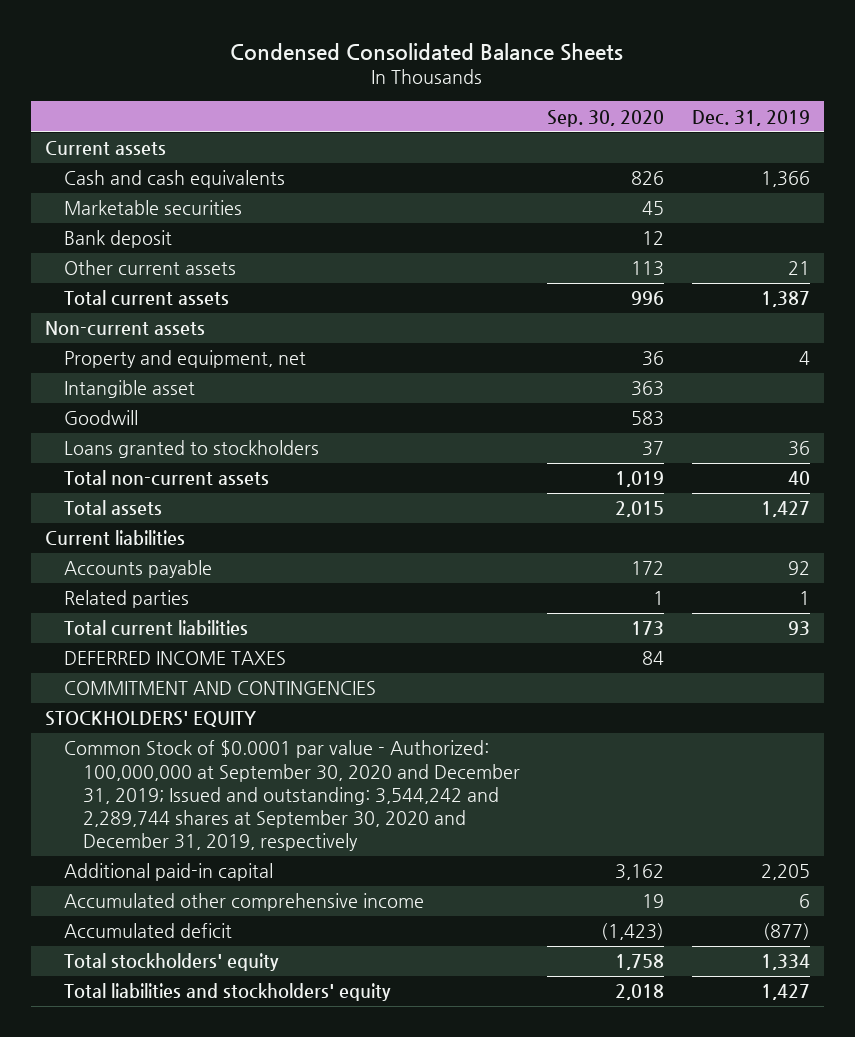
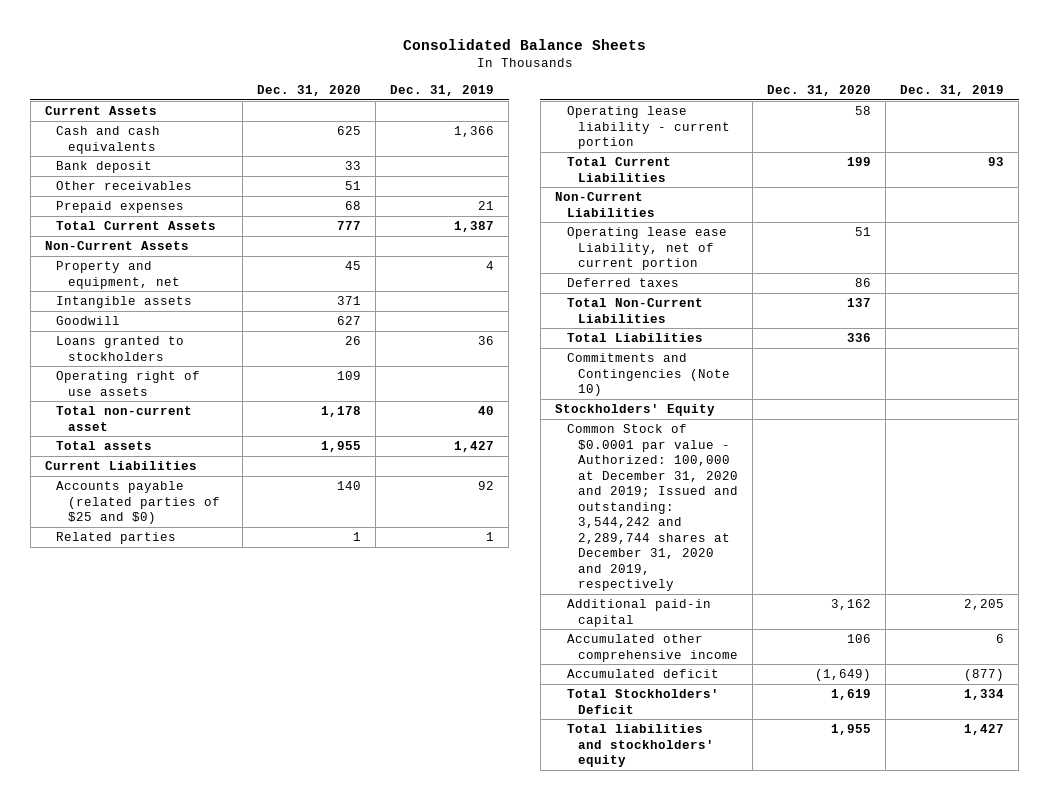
- Condensed Consolidated Balance Sheets
+ Consolidated Balance Sheets
- | Sep. 30, 2020 | Dec. 31, 2019
+ | Dec. 31, 2020 | Dec. 31, 2019
- Current assets
+ Current Assets
- Marketable securities | 45 |
- Other current assets | 113 | 21
- Total current assets | 996 | 1,387
- Non-current assets
+ Other receivables | 51 |
+ Prepaid expenses | 68 | 21
+ Total Current Assets | 777 | 1,387
+ Non-Current Assets
- Intangible asset | 363 |
+ Intangible assets | 371 |
- Total non-current assets | 1,019 | 40
+ Operating right of use assets | 109 |
+ Total non-current asset | 1,178 | 40
- Current liabilities
- Accounts payable | 172 | 92
+ Current Liabilities
+ Accounts payable (related parties of $25 and $0) | 140 | 92
- Total current liabilities | 173 | 93
- DEFERRED INCOME TAXES | 84 |
- COMMITMENT AND CONTINGENCIES
- STOCKHOLDERS' EQUITY
- Common Stock of $0.0001 par value - Authorized: 100,000,000 at September 30, 2020 and December 31, 2019; Issued and outstanding: 3,544,242 and 2,289,744 shares at September 30, 2020 and December 31, 2019, respectively
+ Operating lease liability - current portion | 58 |
+ Total Current Liabilities | 199 | 93
+ Non-Current Liabilities
+ Operating lease ease Liability, net of current portion | 51 |
+ Deferred taxes | 86 |
+ Total Non-Current Liabilities | 137 |
+ Total Liabilities | 336 |
+ Commitments and Contingencies (Note 10)
+ Stockholders' Equity
+ Common Stock of $0.0001 par value - Authorized: 100,000 at December 31, 2020 and 2019; Issued and outstanding: 3,544,242 and 2,289,744 shares at December 31, 2020 and 2019, respectively
- Total stockholders' equity | 1,758 | 1,334
+ Total Stockholders' Deficit | 1,619 | 1,334

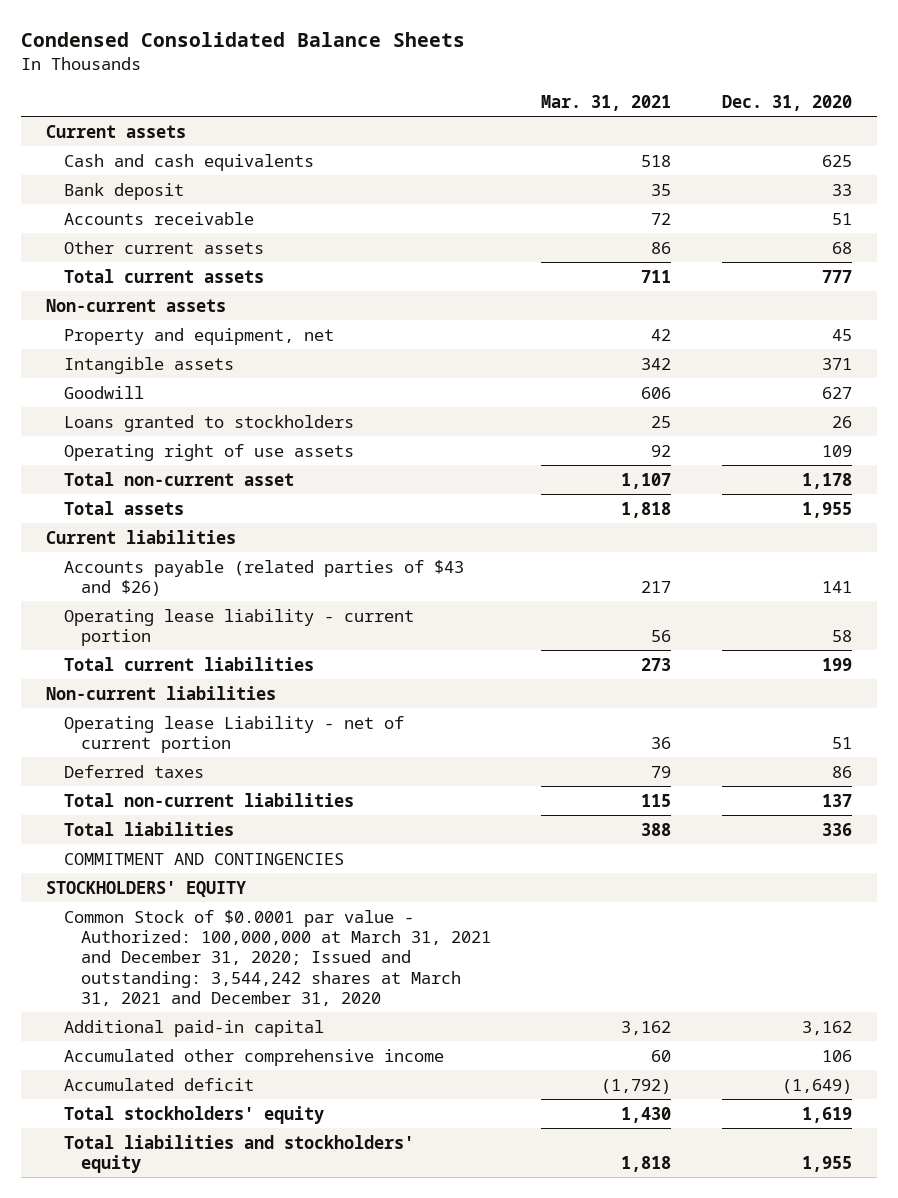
- Consolidated Balance Sheets
+ Condensed Consolidated Balance Sheets
- | Dec. 31, 2020 | Dec. 31, 2019
+ | Mar. 31, 2021 | Dec. 31, 2020
- Current Assets
+ Current assets
- Other receivables | 51 |
- Prepaid expenses | 68 | 21
- Total Current Assets | 777 | 1,387
- Non-Current Assets
+ Accounts receivable | 72 | 51
+ Other current assets | 86 | 68
+ Total current assets | 711 | 777
+ Non-current assets
- Current Liabilities
- Accounts payable (related parties of $25 and $0) | 140 | 92
- Related parties | 1 | 1
+ Current liabilities
+ Accounts payable (related parties of $43 and $26) | 217 | 141
- Total Current Liabilities | 199 | 93
- Non-Current Liabilities
- Operating lease ease Liability, net of current portion | 51 |
+ Total current liabilities | 273 | 199
+ Non-current liabilities
+ Operating lease Liability - net of current portion | 36 | 51
- Total Non-Current Liabilities | 137 |
- Total Liabilities | 336 |
- Commitments and Contingencies (Note 10)
- Stockholders' Equity
- Common Stock of $0.0001 par value - Authorized: 100,000 at December 31, 2020 and 2019; Issued and outstanding: 3,544,242 and 2,289,744 shares at December 31, 2020 and 2019, respectively
+ Total non-current liabilities | 115 | 137
+ Total liabilities | 388 | 336
+ COMMITMENT AND CONTINGENCIES
+ STOCKHOLDERS' EQUITY
+ Common Stock of $0.0001 par value - Authorized: 100,000,000 at March 31, 2021 and December 31, 2020; Issued and outstanding: 3,544,242 shares at March 31, 2021 and December 31, 2020
- Total Stockholders' Deficit | 1,619 | 1,334
+ Total stockholders' equity | 1,430 | 1,619

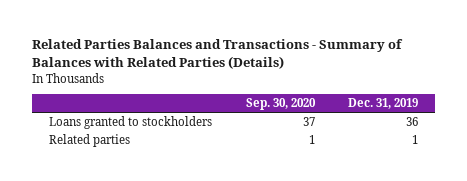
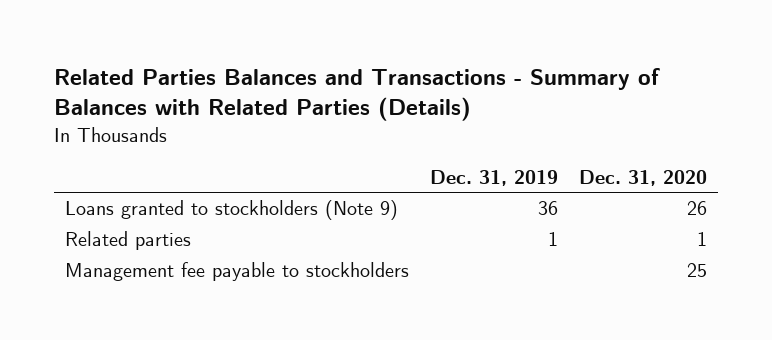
- | Sep. 30, 2020 | Dec. 31, 2019
+ | Dec. 31, 2019 | Dec. 31, 2020
- Loans granted to stockholders | 37 | 36
+ Loans granted to stockholders (Note 9) | 36 | 26
+ Management fee payable to stockholders | | 25

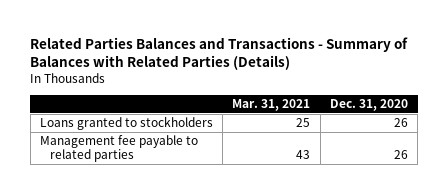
- | Dec. 31, 2019 | Dec. 31, 2020
+ | Mar. 31, 2021 | Dec. 31, 2020
- Loans granted to stockholders (Note 9) | 36 | 26
- Related parties | 1 | 1
- Management fee payable to stockholders | | 25
+ Loans granted to stockholders | 25 | 26
+ Management fee payable to related parties | 43 | 26

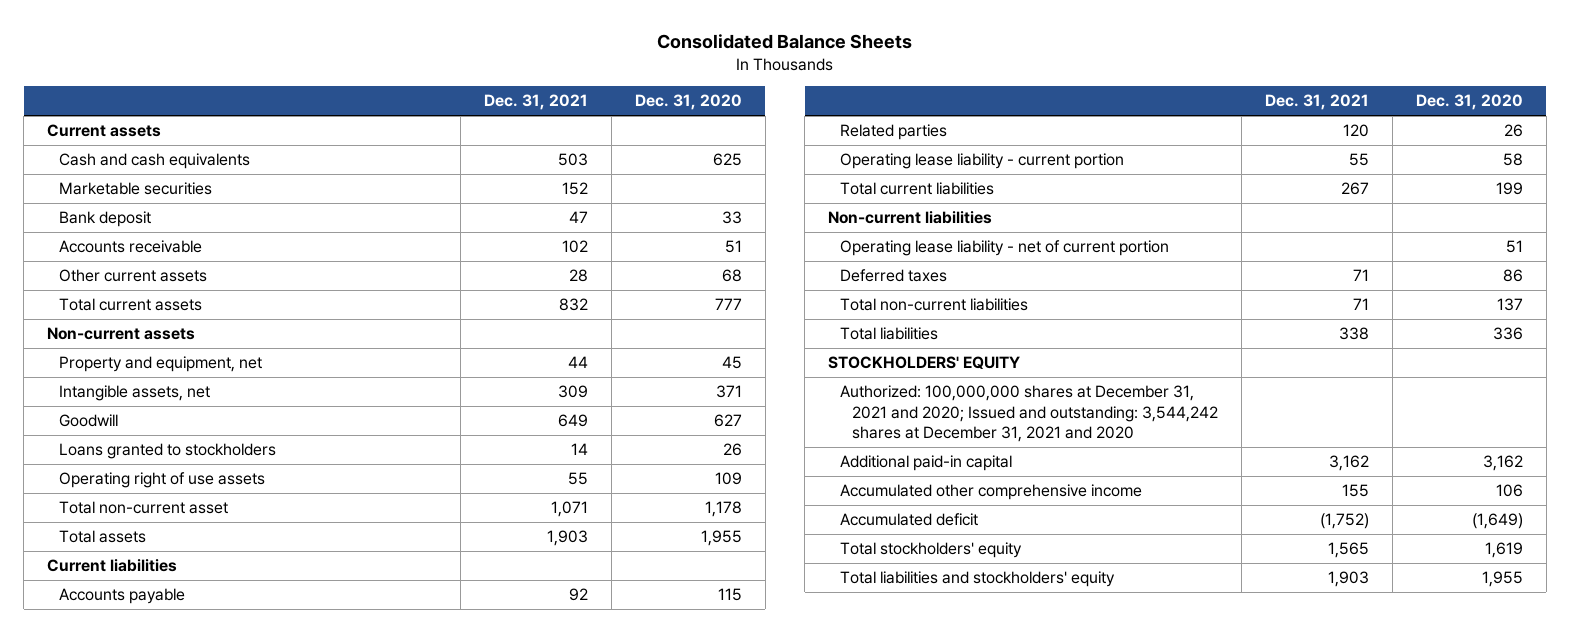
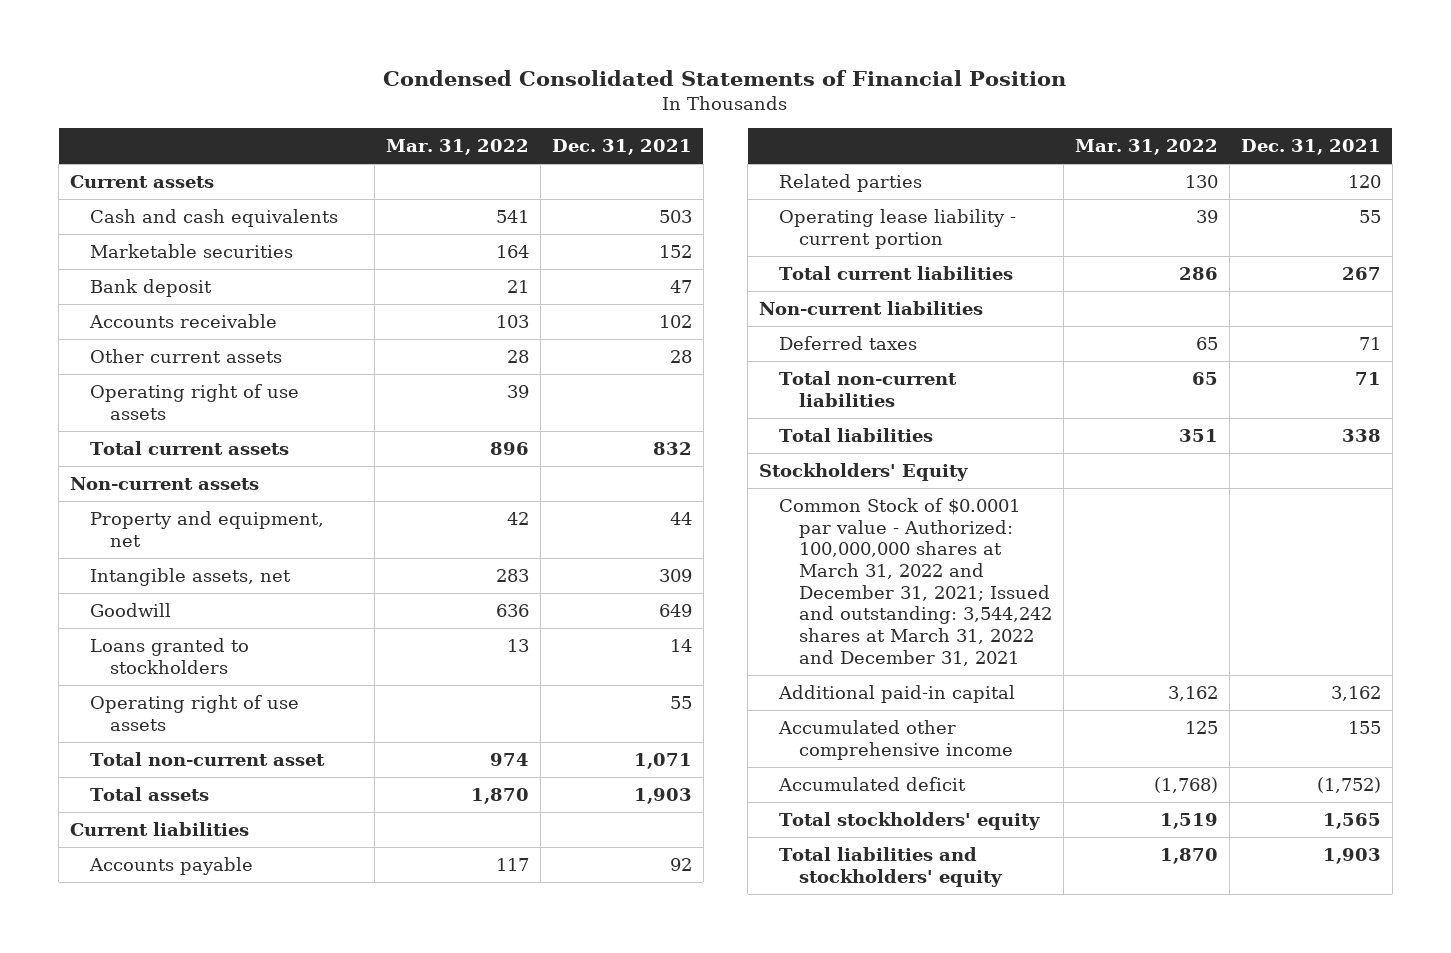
- Consolidated Balance Sheets
+ Condensed Consolidated Statements of Financial Position
- | Dec. 31, 2021 | Dec. 31, 2020
+ | Mar. 31, 2022 | Dec. 31, 2021
+ Operating right of use assets | 39 |
- Operating lease liability - net of current portion | | 51
- STOCKHOLDERS' EQUITY
- Authorized: 100,000,000 shares at December 31, 2021 and 2020; Issued and outstanding: 3,544,242 shares at December 31, 2021 and 2020
+ Stockholders' Equity
+ Common Stock of $0.0001 par value - Authorized: 100,000,000 shares at March 31, 2022 and December 31, 2021; Issued and outstanding: 3,544,242 shares at March 31, 2022 and December 31, 2021

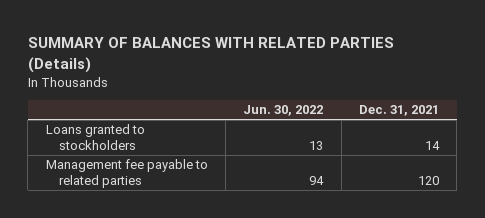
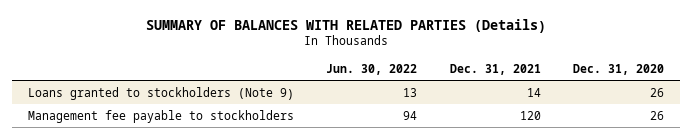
- | Jun. 30, 2022 | Dec. 31, 2021
+ | Jun. 30, 2022 | Dec. 31, 2021 | Dec. 31, 2020
- Loans granted to stockholders | 13 | 14
- Management fee payable to related parties | 94 | 120
+ Loans granted to stockholders (Note 9) | 13 | 14 | 26
+ Management fee payable to stockholders | 94 | 120 | 26

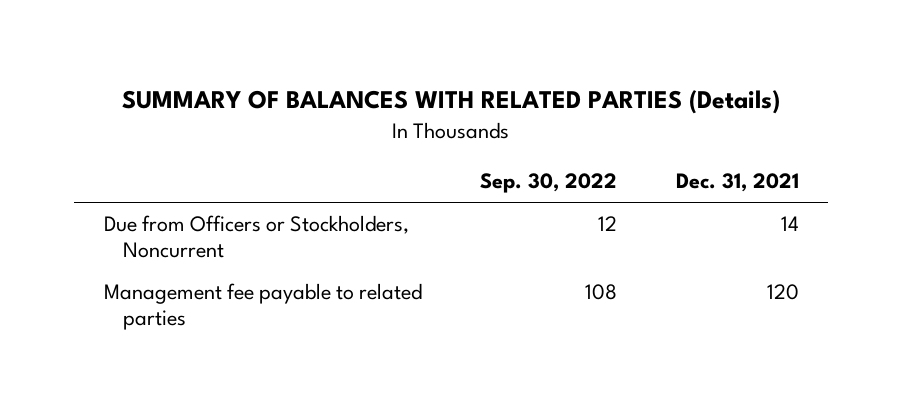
- | Jun. 30, 2022 | Dec. 31, 2021 | Dec. 31, 2020
+ | Sep. 30, 2022 | Dec. 31, 2021
- Loans granted to stockholders (Note 9) | 13 | 14 | 26
- Management fee payable to stockholders | 94 | 120 | 26
+ Due from Officers or Stockholders, Noncurrent | 12 | 14
+ Management fee payable to related parties | 108 | 120

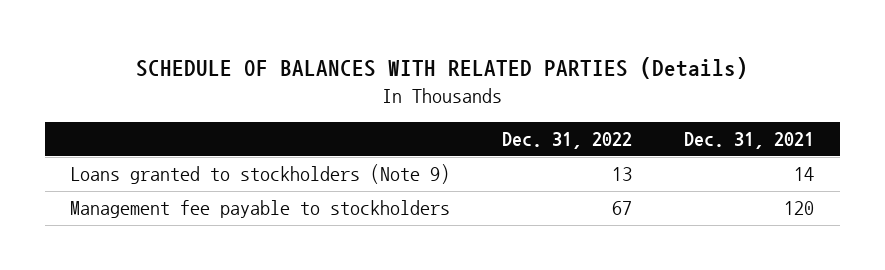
- SUMMARY OF BALANCES WITH RELATED PARTIES (Details)
+ SCHEDULE OF BALANCES WITH RELATED PARTIES (Details)
- | Sep. 30, 2022 | Dec. 31, 2021
+ | Dec. 31, 2022 | Dec. 31, 2021
- Due from Officers or Stockholders, Noncurrent | 12 | 14
- Management fee payable to related parties | 108 | 120
+ Loans granted to stockholders (Note 9) | 13 | 14
+ Management fee payable to stockholders | 67 | 120

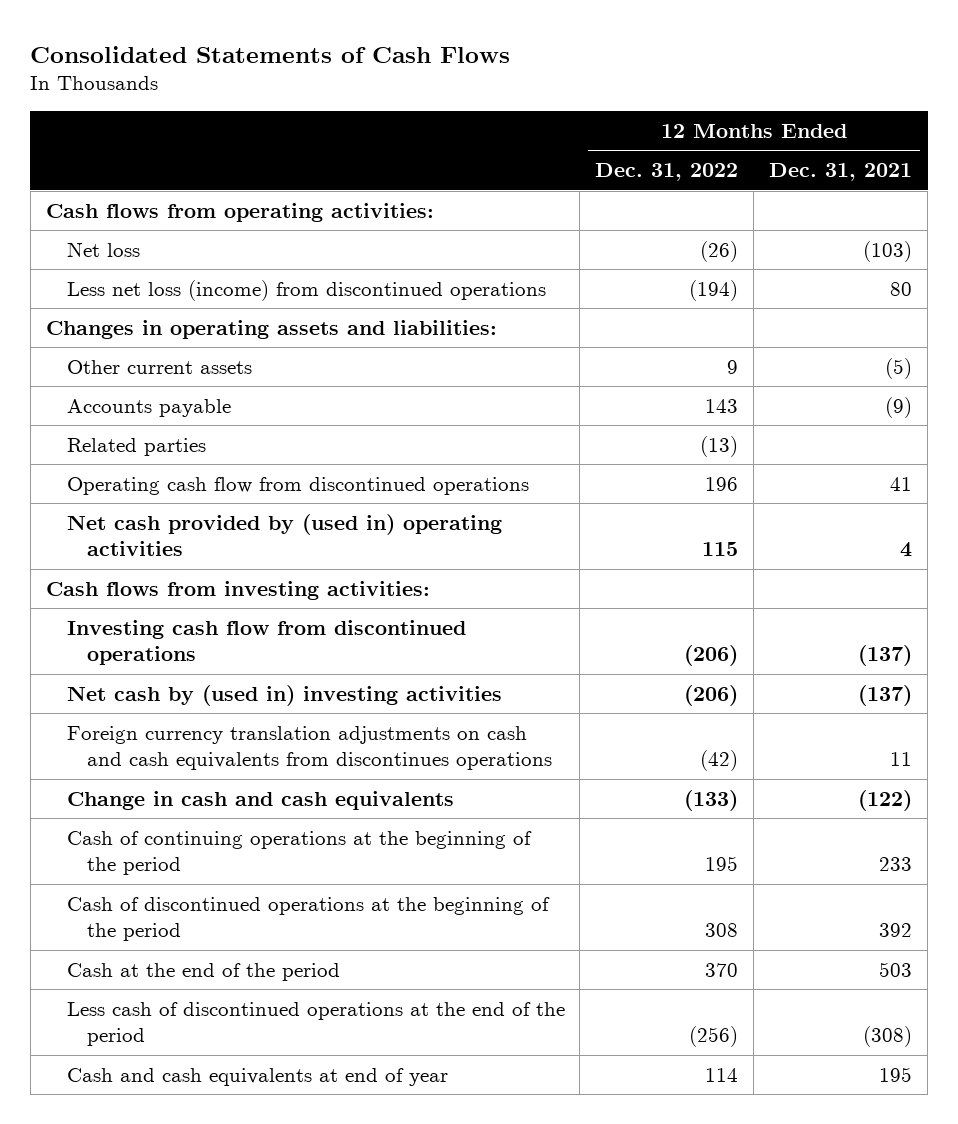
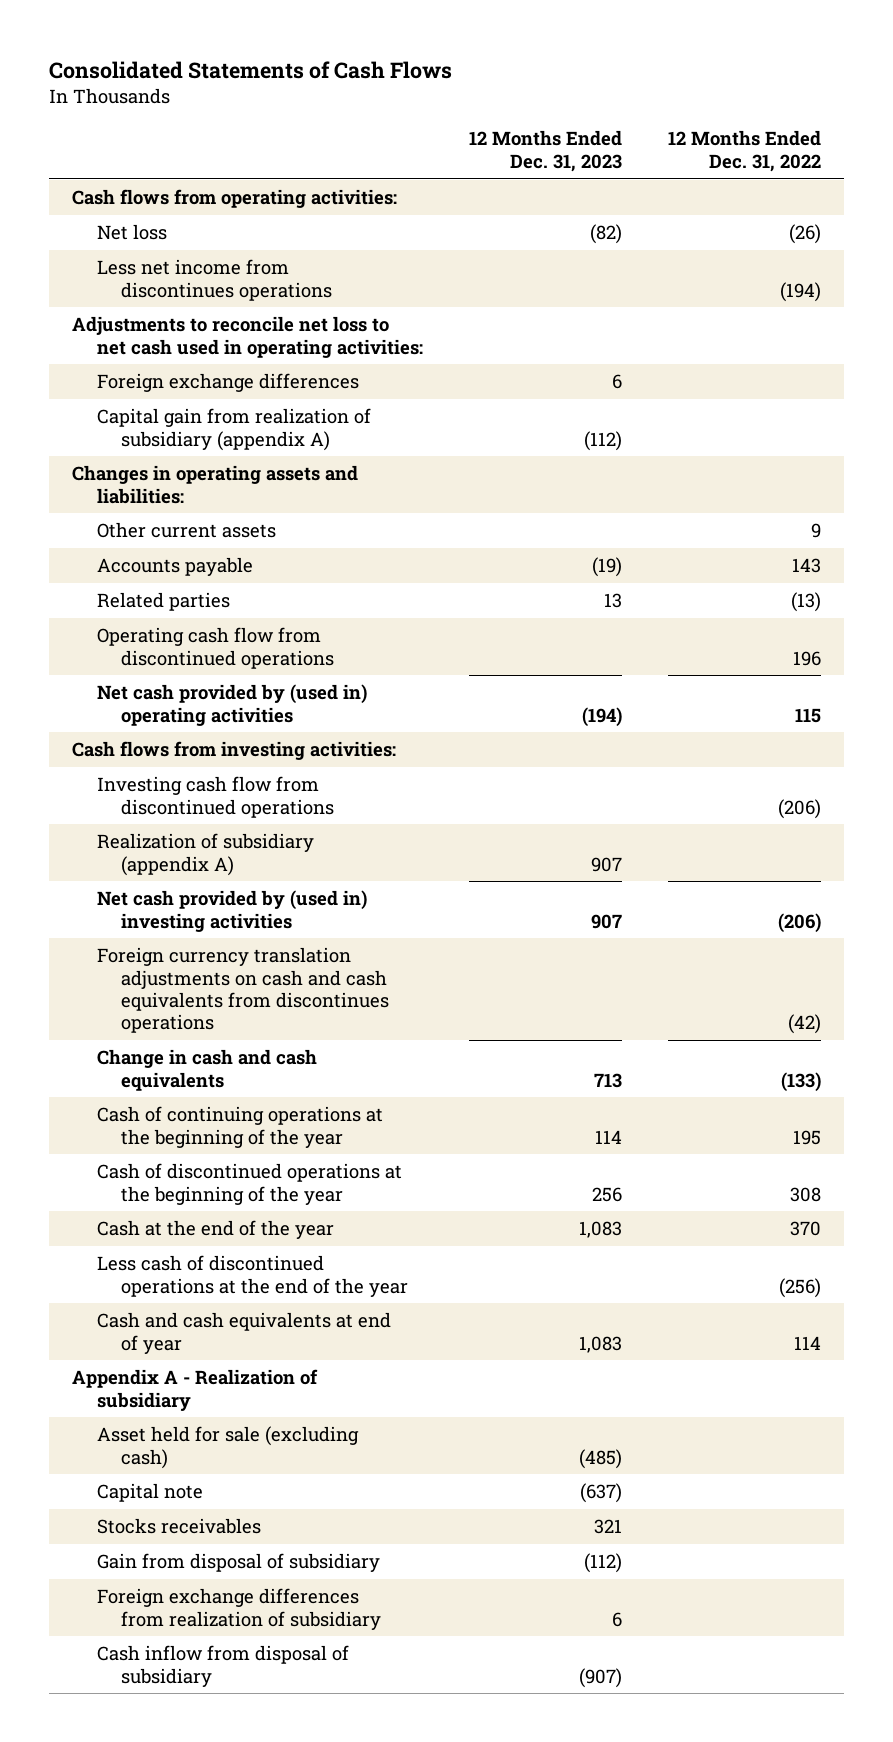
- | 12 Months Ended Dec. 31, 2022 | 12 Months Ended Dec. 31, 2021
+ | 12 Months Ended Dec. 31, 2023 | 12 Months Ended Dec. 31, 2022
- Less net loss (income) from discontinued operations | (194) | 80
+ Less net income from discontinues operations | | (194)
+ Adjustments to reconcile net loss to net cash used in operating activities:
+ Foreign exchange differences | 6 |
+ Capital gain from realization of subsidiary (appendix A) | (112) |
- Net cash by (used in) investing activities | (206) | (137)
+ Realization of subsidiary (appendix A) | 907 |
+ Net cash provided by (used in) investing activities | 907 | (206)
- Cash of continuing operations at the beginning of the period | 195 | 233
- Cash of discontinued operations at the beginning of the period | 308 | 392
- Cash at the end of the period | 370 | 503
- Less cash of discontinued operations at the end of the period | (256) | (308)
+ Cash of continuing operations at the beginning of the year | 114 | 195
+ Cash of discontinued operations at the beginning of the year | 256 | 308
+ Cash at the end of the year | 1,083 | 370
+ Less cash of discontinued operations at the end of the year | | (256)
+ Appendix A - Realization of subsidiary
+ Asset held for sale (excluding cash) | (485) |
+ Capital note | (637) |
+ Stocks receivables | 321 |
+ Gain from disposal of subsidiary | (112) |
+ Foreign exchange differences from realization of subsidiary | 6 |
+ Cash inflow from disposal of subsidiary | (907) |

